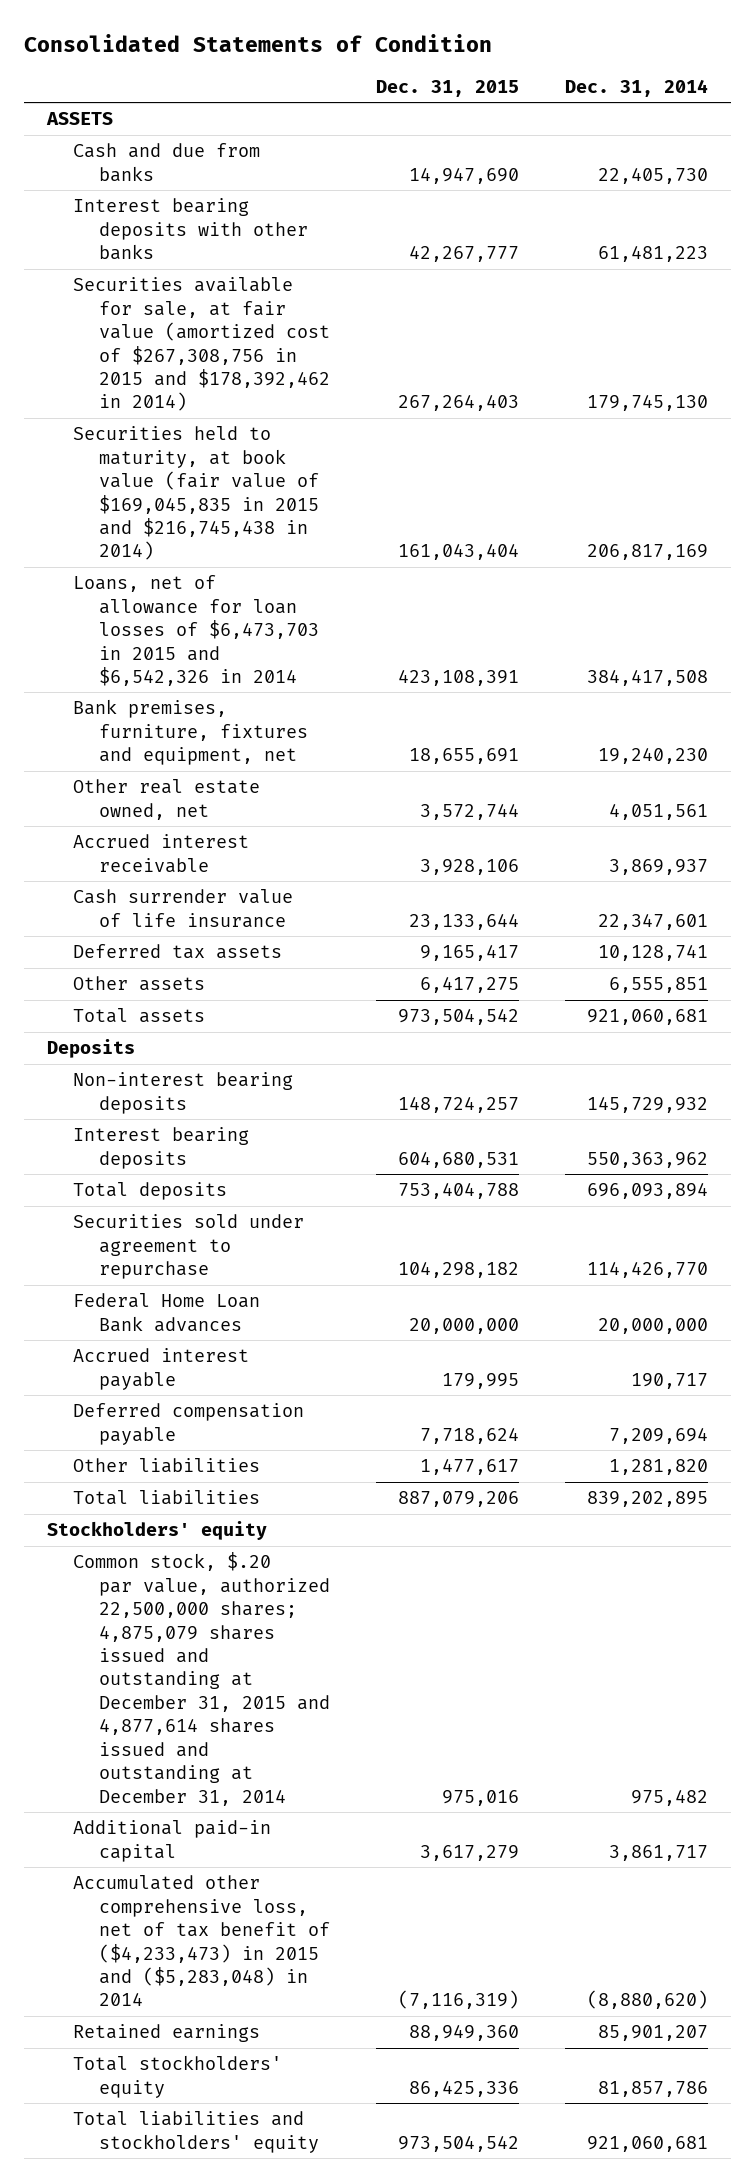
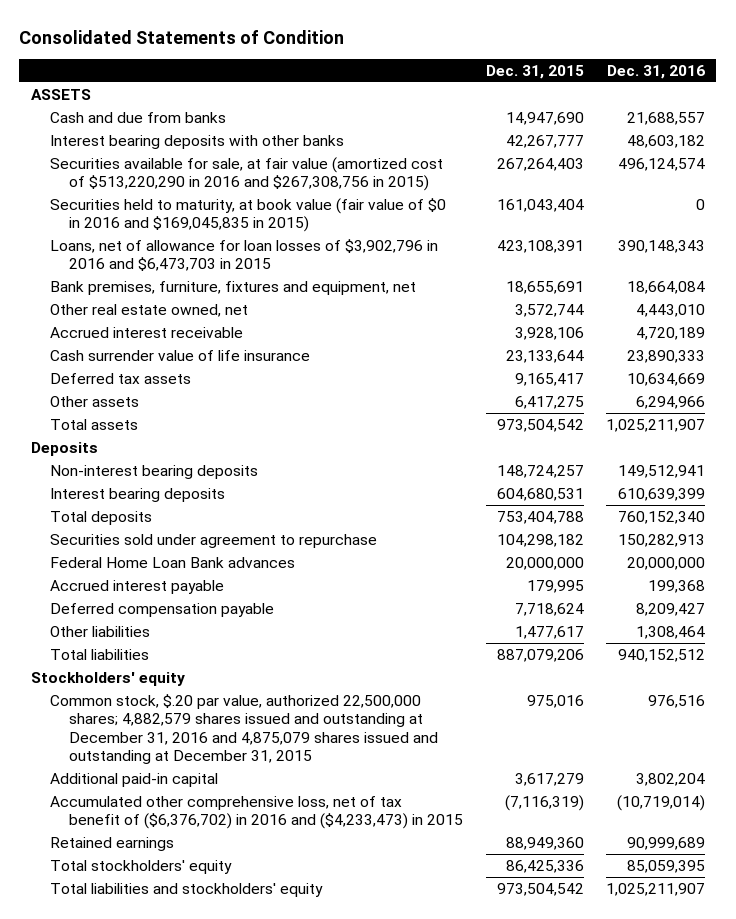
- | Dec. 31, 2015 | Dec. 31, 2014
+ | Dec. 31, 2015 | Dec. 31, 2016
- Securities available for sale, at fair value (amortized cost of $267,308,756 in 2015 and $178,392,462 in 2014) | 267,264,403 | 179,745,130
- Securities held to maturity, at book value (fair value of $169,045,835 in 2015 and $216,745,438 in 2014) | 161,043,404 | 206,817,169
- Loans, net of allowance for loan losses of $6,473,703 in 2015 and $6,542,326 in 2014 | 423,108,391 | 384,417,508
+ Securities available for sale, at fair value (amortized cost of $513,220,290 in 2016 and $267,308,756 in 2015) | 267,264,403 | 496,124,574
+ Securities held to maturity, at book value (fair value of $0 in 2016 and $169,045,835 in 2015) | 161,043,404 | 0
+ Loans, net of allowance for loan losses of $3,902,796 in 2016 and $6,473,703 in 2015 | 423,108,391 | 390,148,343
- Common stock, $.20 par value, authorized 22,500,000 shares; 4,875,079 shares issued and outstanding at December 31, 2015 and 4,877,614 shares issued and outstanding at December 31, 2014 | 975,016 | 975,482
+ Common stock, $.20 par value, authorized 22,500,000 shares; 4,882,579 shares issued and outstanding at December 31, 2016 and 4,875,079 shares issued and outstanding at December 31, 2015 | 975,016 | 976,516
- Accumulated other comprehensive loss, net of tax benefit of ($4,233,473) in 2015 and ($5,283,048) in 2014 | (7,116,319) | (8,880,620)
+ Accumulated other comprehensive loss, net of tax benefit of ($6,376,702) in 2016 and ($4,233,473) in 2015 | (7,116,319) | (10,719,014)

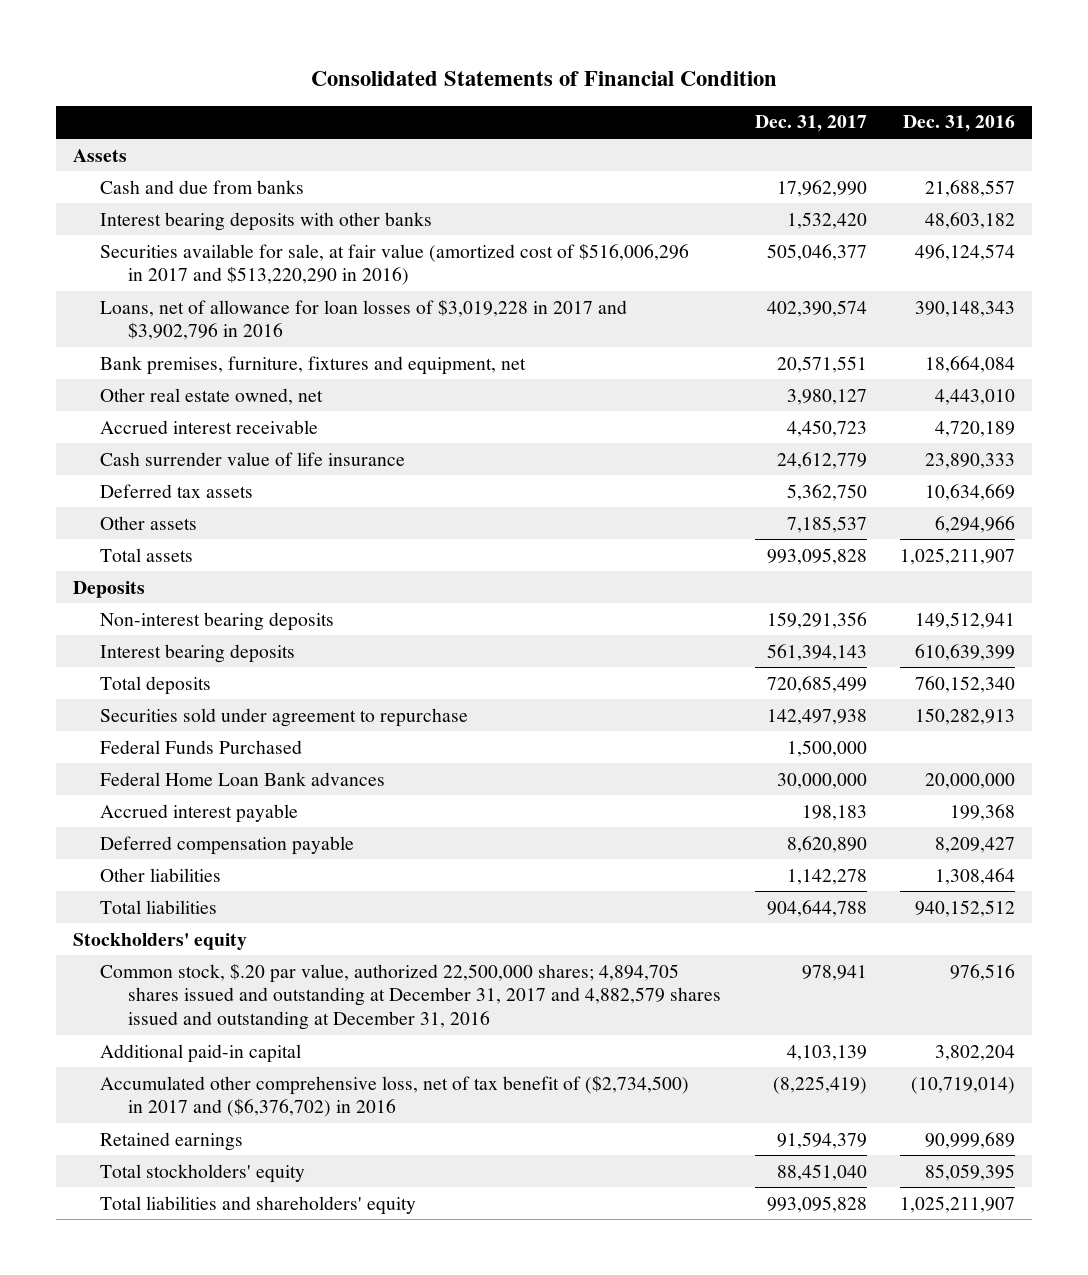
- Consolidated Statements of Condition
+ Consolidated Statements of Financial Condition
- | Dec. 31, 2015 | Dec. 31, 2016
+ | Dec. 31, 2017 | Dec. 31, 2016
- ASSETS
+ Assets
- Securities available for sale, at fair value (amortized cost of $513,220,290 in 2016 and $267,308,756 in 2015) | 267,264,403 | 496,124,574
- Securities held to maturity, at book value (fair value of $0 in 2016 and $169,045,835 in 2015) | 161,043,404 | 0
- Loans, net of allowance for loan losses of $3,902,796 in 2016 and $6,473,703 in 2015 | 423,108,391 | 390,148,343
+ Securities available for sale, at fair value (amortized cost of $516,006,296 in 2017 and $513,220,290 in 2016) | 505,046,377 | 496,124,574
+ Loans, net of allowance for loan losses of $3,019,228 in 2017 and $3,902,796 in 2016 | 402,390,574 | 390,148,343
+ Federal Funds Purchased | 1,500,000 |
- Common stock, $.20 par value, authorized 22,500,000 shares; 4,882,579 shares issued and outstanding at December 31, 2016 and 4,875,079 shares issued and outstanding at December 31, 2015 | 975,016 | 976,516
+ Common stock, $.20 par value, authorized 22,500,000 shares; 4,894,705 shares issued and outstanding at December 31, 2017 and 4,882,579 shares issued and outstanding at December 31, 2016 | 978,941 | 976,516
- Accumulated other comprehensive loss, net of tax benefit of ($6,376,702) in 2016 and ($4,233,473) in 2015 | (7,116,319) | (10,719,014)
+ Accumulated other comprehensive loss, net of tax benefit of ($2,734,500) in 2017 and ($6,376,702) in 2016 | (8,225,419) | (10,719,014)
- Total liabilities and stockholders' equity | 973,504,542 | 1,025,211,907
+ Total liabilities and shareholders' equity | 993,095,828 | 1,025,211,907

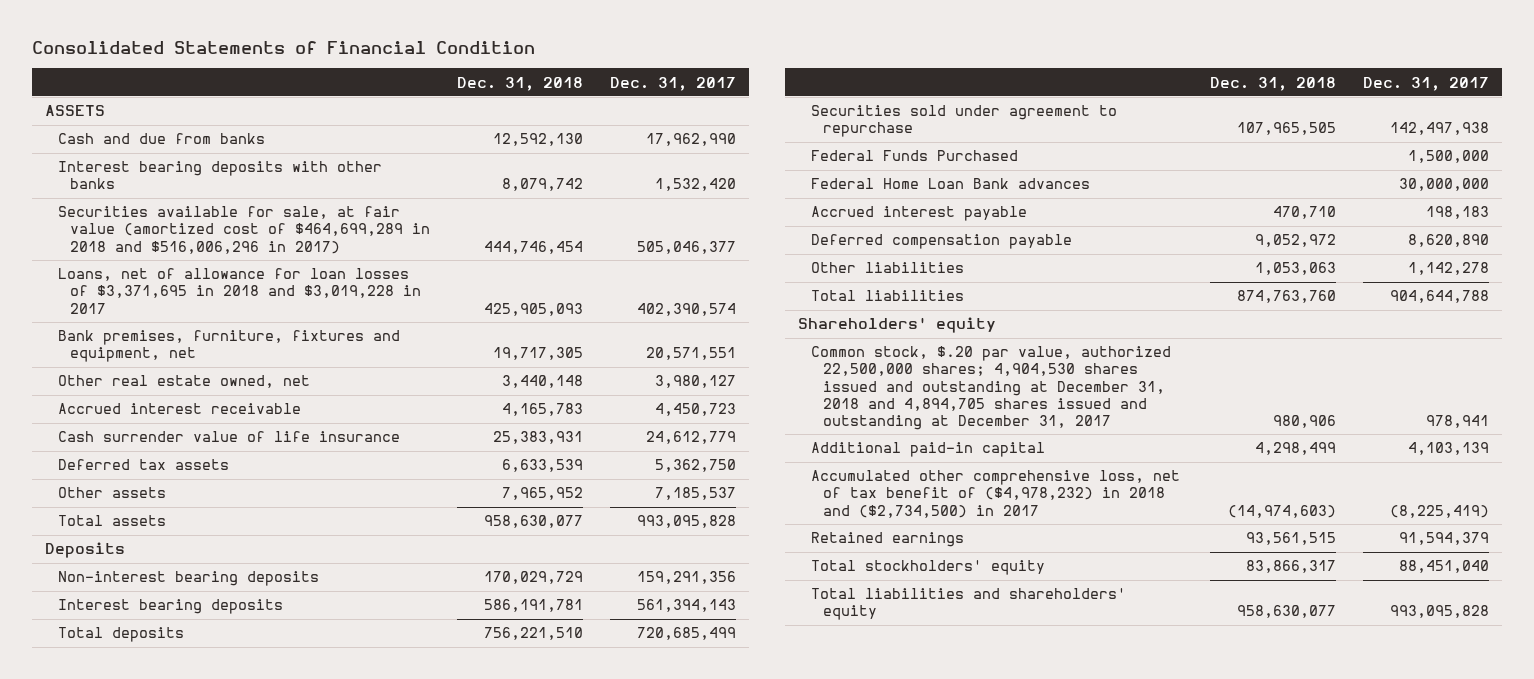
- | Dec. 31, 2017 | Dec. 31, 2016
+ | Dec. 31, 2018 | Dec. 31, 2017
- Assets
+ ASSETS
- Securities available for sale, at fair value (amortized cost of $516,006,296 in 2017 and $513,220,290 in 2016) | 505,046,377 | 496,124,574
- Loans, net of allowance for loan losses of $3,019,228 in 2017 and $3,902,796 in 2016 | 402,390,574 | 390,148,343
+ Securities available for sale, at fair value (amortized cost of $464,699,289 in 2018 and $516,006,296 in 2017) | 444,746,454 | 505,046,377
+ Loans, net of allowance for loan losses of $3,371,695 in 2018 and $3,019,228 in 2017 | 425,905,093 | 402,390,574
- Stockholders' equity
- Common stock, $.20 par value, authorized 22,500,000 shares; 4,894,705 shares issued and outstanding at December 31, 2017 and 4,882,579 shares issued and outstanding at December 31, 2016 | 978,941 | 976,516
+ Shareholders' equity
+ Common stock, $.20 par value, authorized 22,500,000 shares; 4,904,530 shares issued and outstanding at December 31, 2018 and 4,894,705 shares issued and outstanding at December 31, 2017 | 980,906 | 978,941
- Accumulated other comprehensive loss, net of tax benefit of ($2,734,500) in 2017 and ($6,376,702) in 2016 | (8,225,419) | (10,719,014)
+ Accumulated other comprehensive loss, net of tax benefit of ($4,978,232) in 2018 and ($2,734,500) in 2017 | (14,974,603) | (8,225,419)

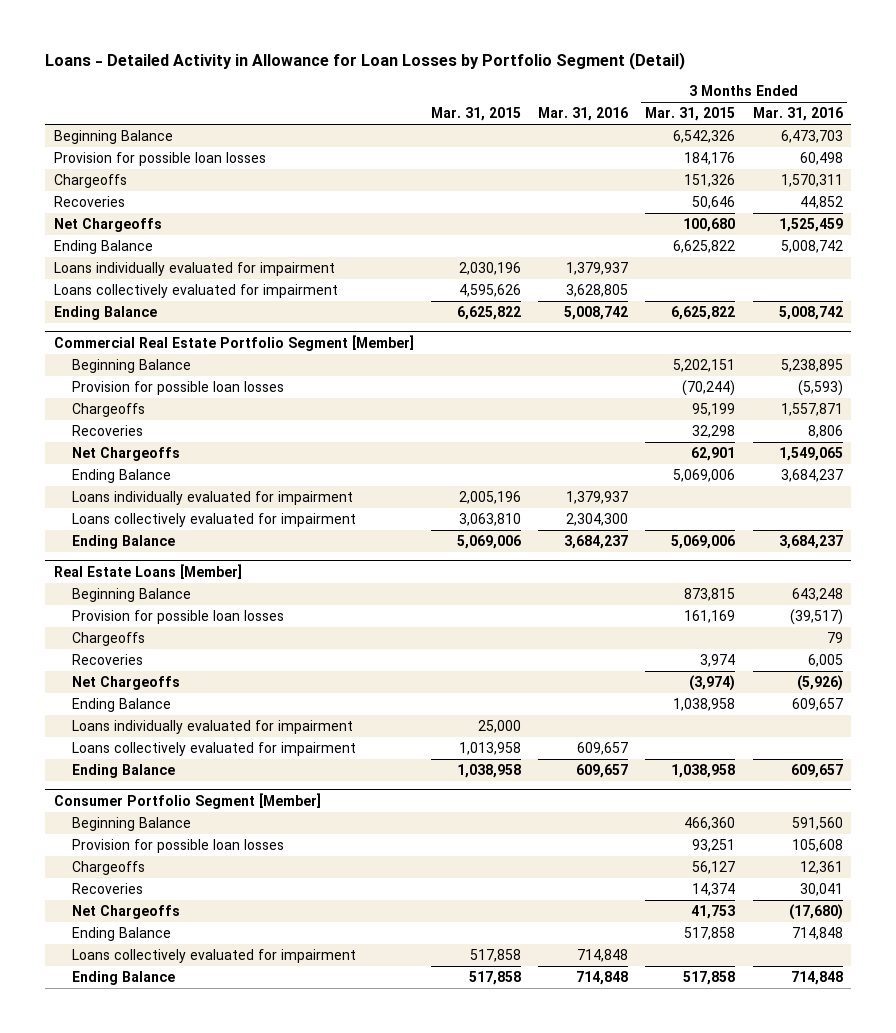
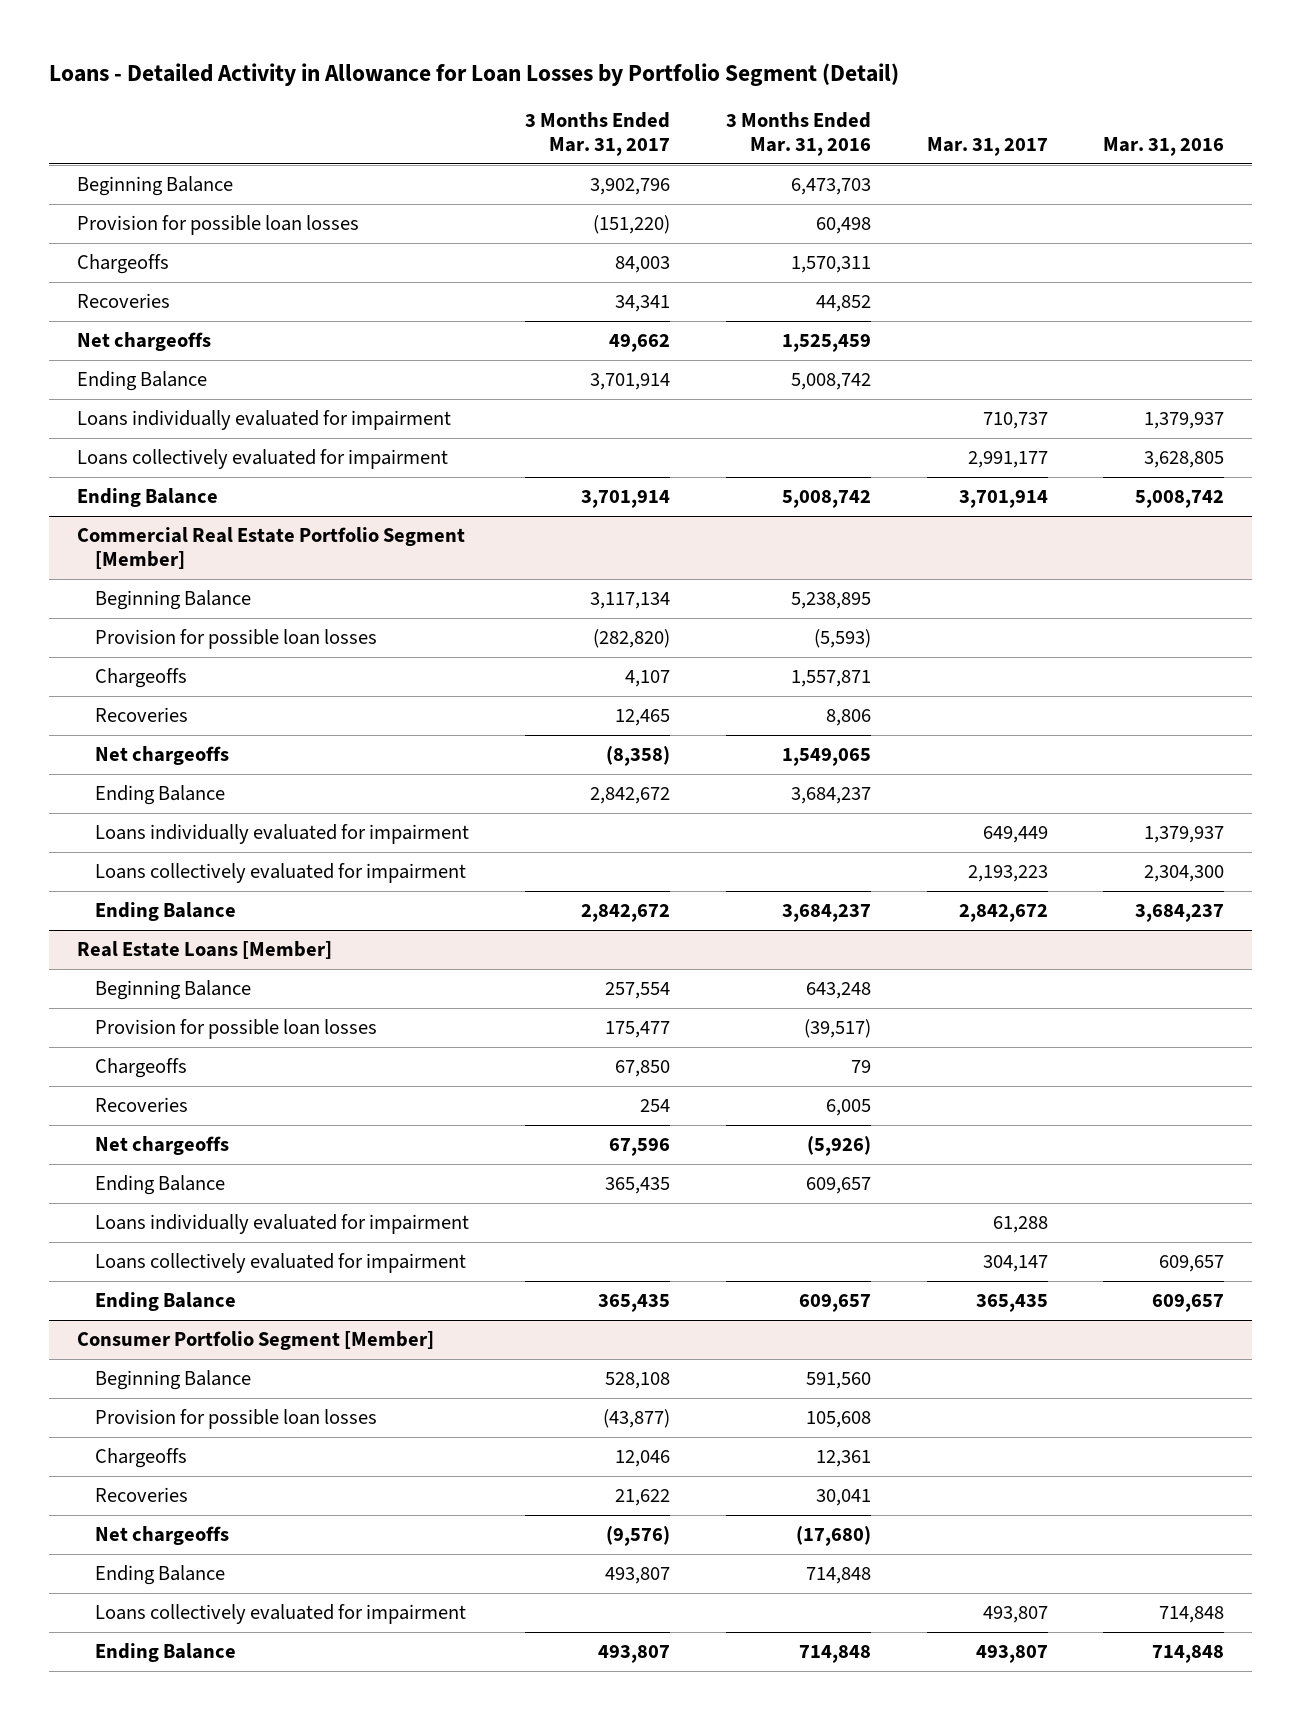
- | Mar. 31, 2015 | Mar. 31, 2016 | 3 Months Ended Mar. 31, 2015 | 3 Months Ended Mar. 31, 2016
+ | 3 Months Ended Mar. 31, 2017 | 3 Months Ended Mar. 31, 2016 | Mar. 31, 2017 | Mar. 31, 2016
- Net Chargeoffs | | | 100,680 | 1,525,459
+ Net chargeoffs | 49,662 | 1,525,459 | |
@ Commercial Real Estate Portfolio Segment [Member]
- Net Chargeoffs | | | 62,901 | 1,549,065
+ Net chargeoffs | (8,358) | 1,549,065 | |
@ Real Estate Loans [Member]
- Net Chargeoffs | | | (3,974) | (5,926)
+ Net chargeoffs | 67,596 | (5,926) | |
@ Consumer Portfolio Segment [Member]
- Net Chargeoffs | | | 41,753 | (17,680)
+ Net chargeoffs | (9,576) | (17,680) | |

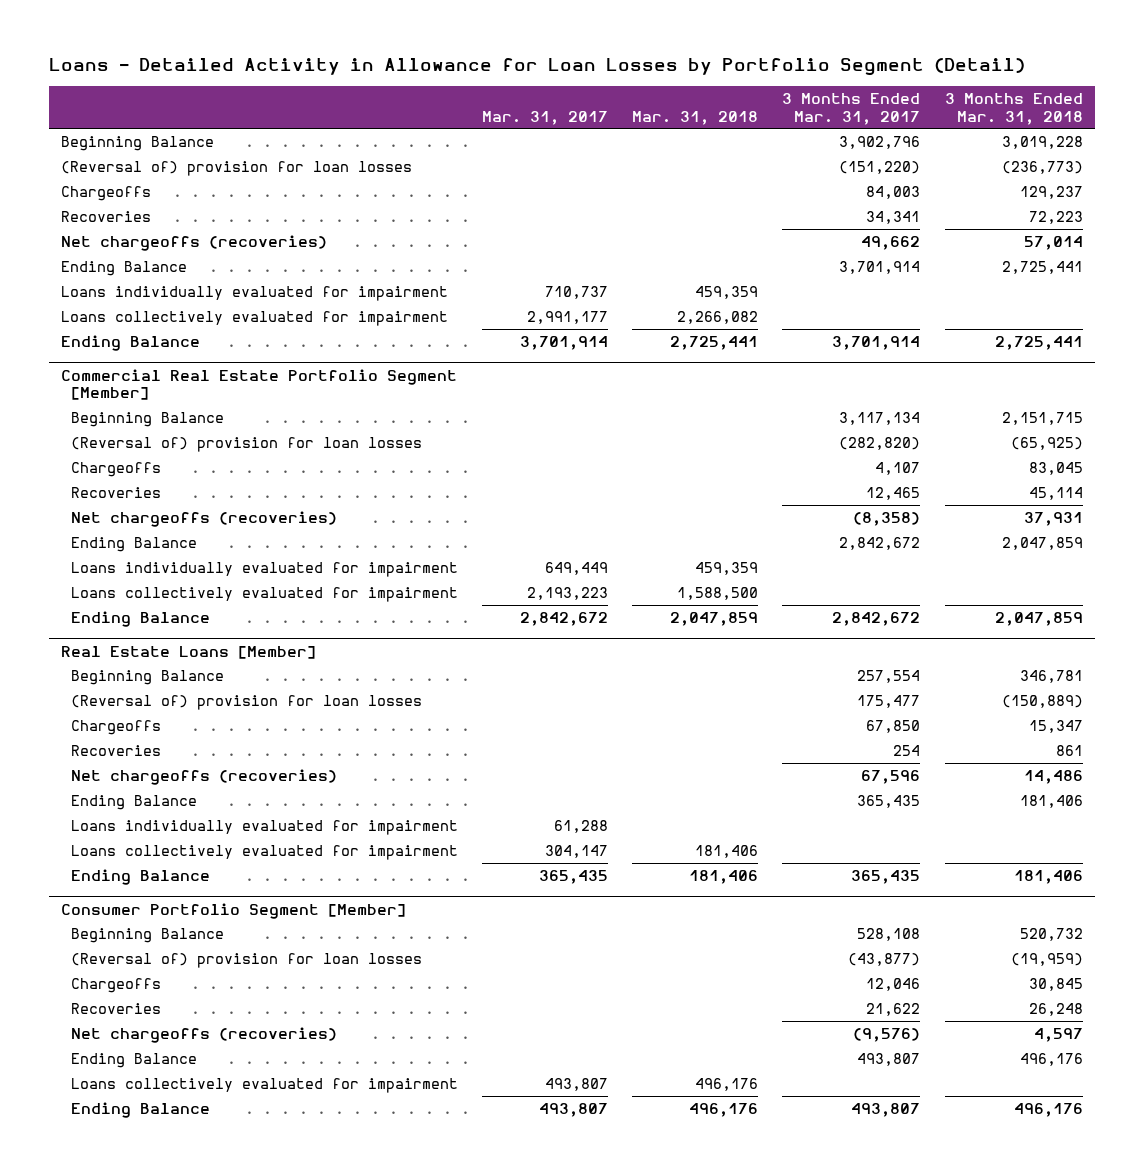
- | 3 Months Ended Mar. 31, 2017 | 3 Months Ended Mar. 31, 2016 | Mar. 31, 2017 | Mar. 31, 2016
+ | Mar. 31, 2017 | Mar. 31, 2018 | 3 Months Ended Mar. 31, 2017 | 3 Months Ended Mar. 31, 2018
- Provision for possible loan losses | (151,220) | 60,498 | |
+ (Reversal of) provision for loan losses | | | (151,220) | (236,773)
- Net chargeoffs | 49,662 | 1,525,459 | |
+ Net chargeoffs (recoveries) | | | 49,662 | 57,014
@ Commercial Real Estate Portfolio Segment [Member]
- Provision for possible loan losses | (282,820) | (5,593) | |
+ (Reversal of) provision for loan losses | | | (282,820) | (65,925)
- Net chargeoffs | (8,358) | 1,549,065 | |
+ Net chargeoffs (recoveries) | | | (8,358) | 37,931
@ Real Estate Loans [Member]
- Provision for possible loan losses | 175,477 | (39,517) | |
+ (Reversal of) provision for loan losses | | | 175,477 | (150,889)
- Net chargeoffs | 67,596 | (5,926) | |
+ Net chargeoffs (recoveries) | | | 67,596 | 14,486
@ Consumer Portfolio Segment [Member]
- Provision for possible loan losses | (43,877) | 105,608 | |
+ (Reversal of) provision for loan losses | | | (43,877) | (19,959)
- Net chargeoffs | (9,576) | (17,680) | |
+ Net chargeoffs (recoveries) | | | (9,576) | 4,597

